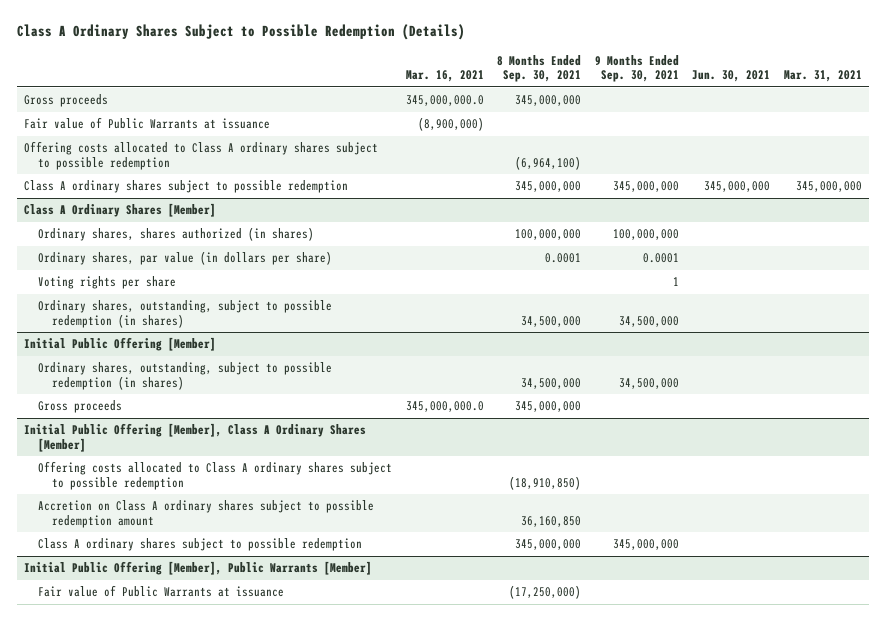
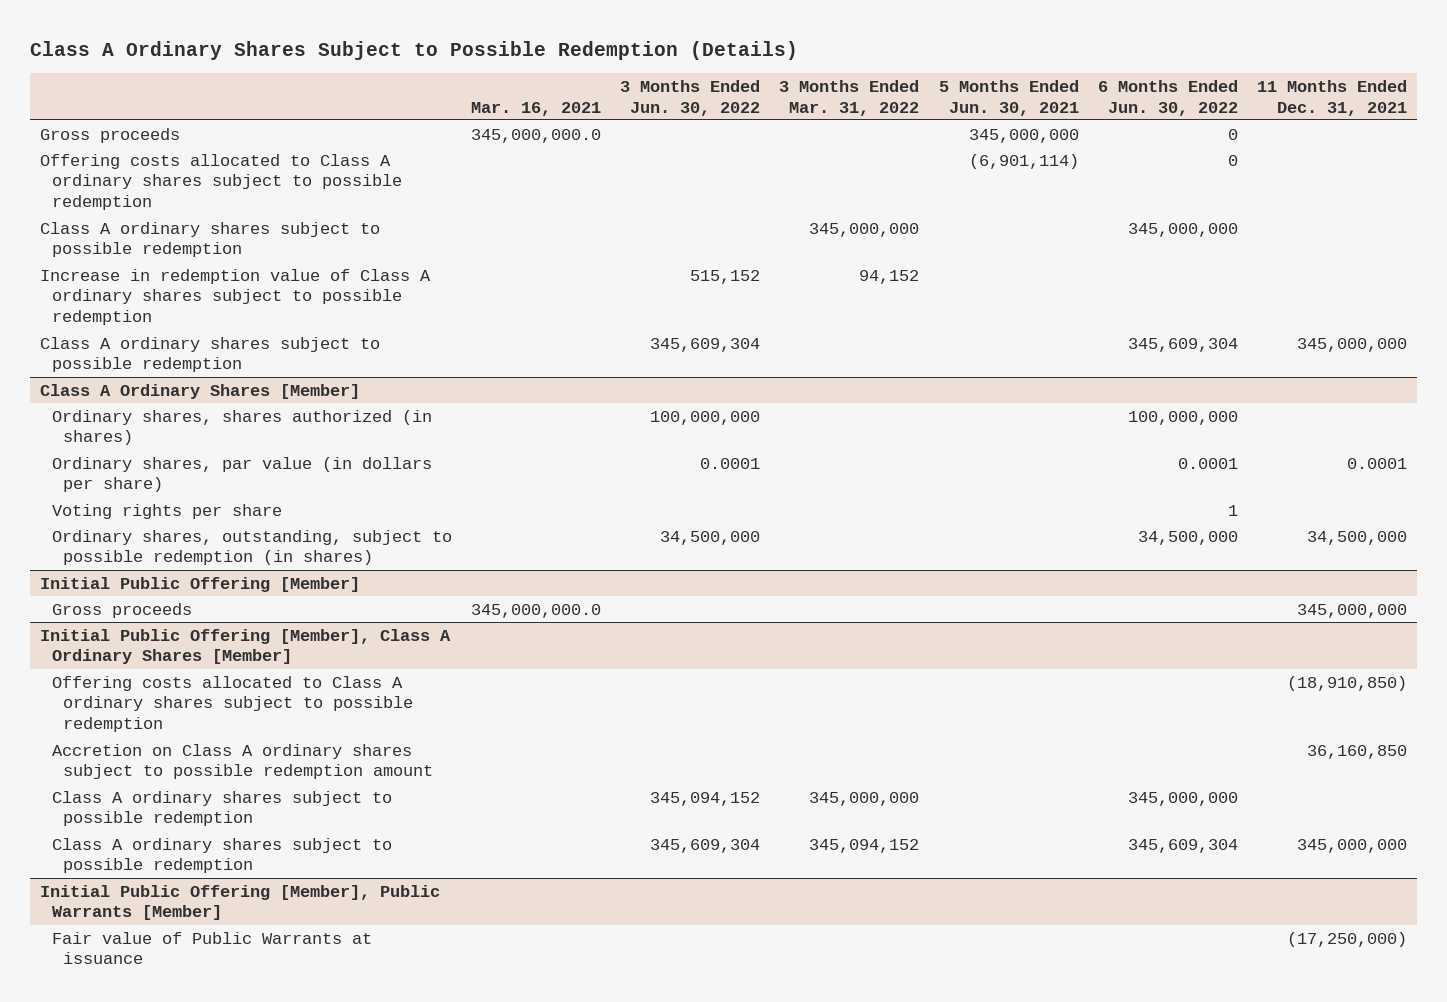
- | Mar. 16, 2021 | 8 Months Ended Sep. 30, 2021 | 9 Months Ended Sep. 30, 2021 | Jun. 30, 2021 | Mar. 31, 2021
+ | Mar. 16, 2021 | 3 Months Ended Jun. 30, 2022 | 3 Months Ended Mar. 31, 2022 | 5 Months Ended Jun. 30, 2021 | 6 Months Ended Jun. 30, 2022 | 11 Months Ended Dec. 31, 2021
- Fair value of Public Warrants at issuance | (8,900,000) | | | |
+ Increase in redemption value of Class A ordinary shares subject to possible redemption | | 515,152 | 94,152 | | |
+ Class A ordinary shares subject to possible redemption | | 345,609,304 | | | 345,609,304 | 345,000,000
@ Initial Public Offering [Member]
- Ordinary shares, outstanding, subject to possible redemption (in shares) | | 34,500,000 | 34,500,000 | |
@ Initial Public Offering [Member], Class A Ordinary Shares [Member]
+ Class A ordinary shares subject to possible redemption | | 345,609,304 | 345,094,152 | | 345,609,304 | 345,000,000

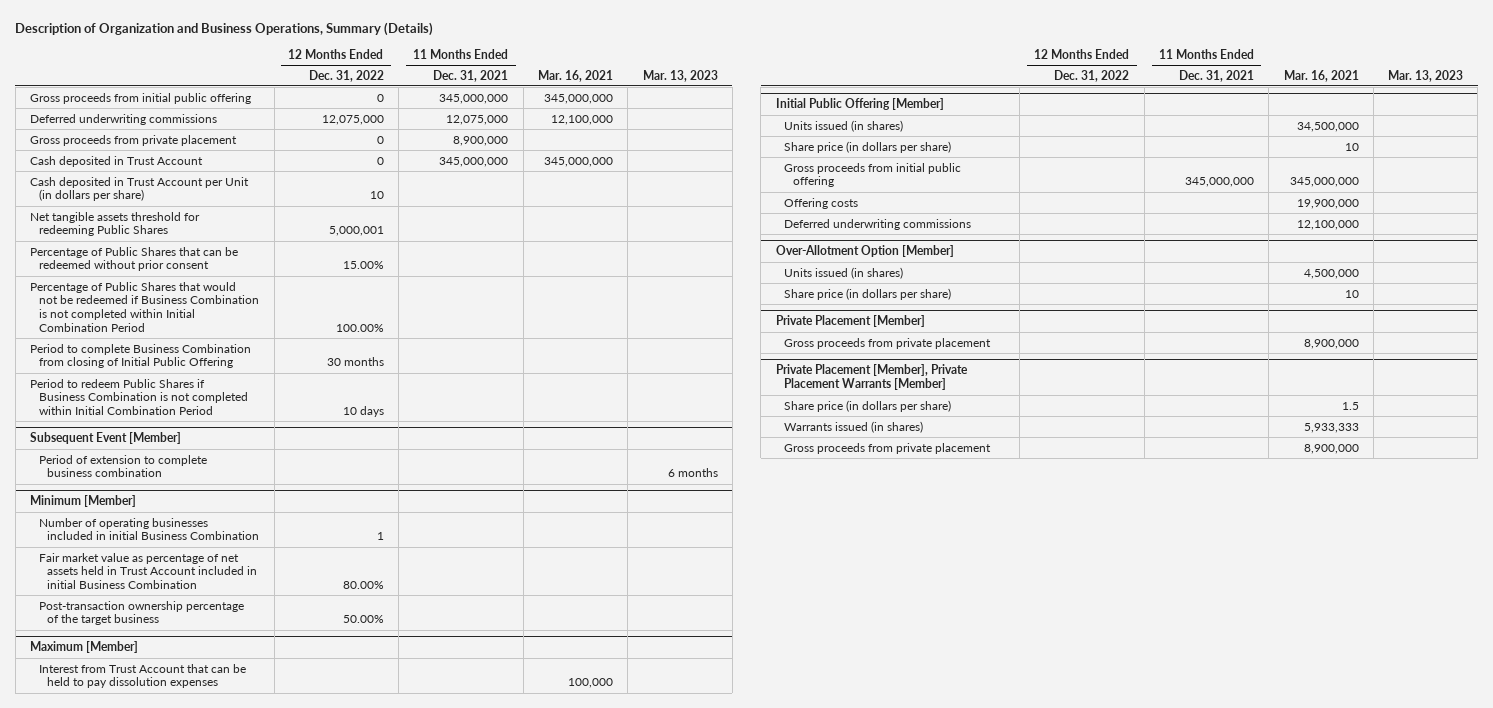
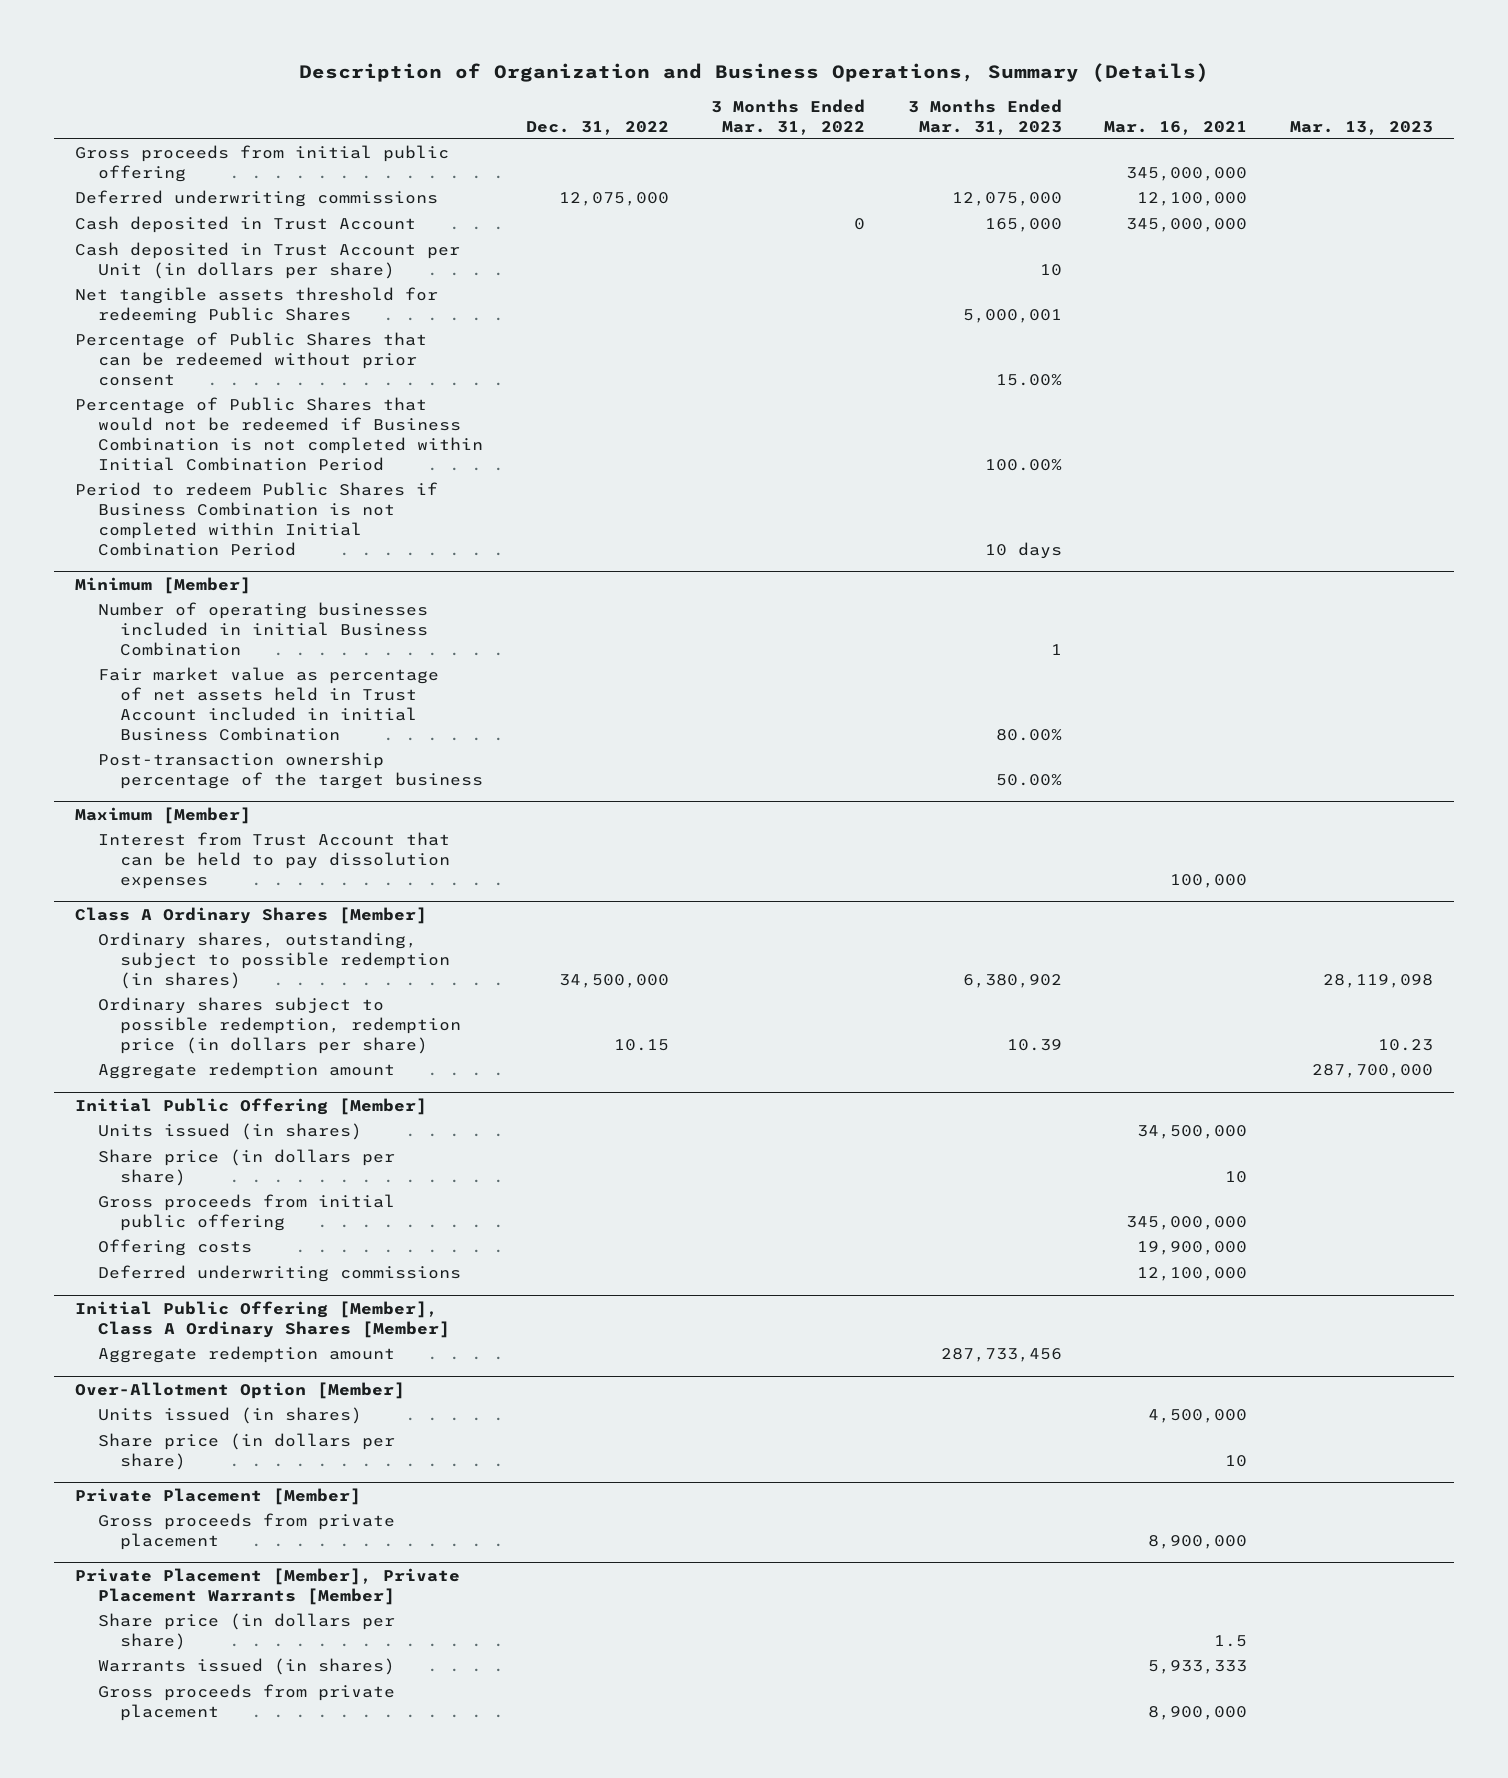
- | 12 Months Ended Dec. 31, 2022 | 11 Months Ended Dec. 31, 2021 | Mar. 16, 2021 | Mar. 13, 2023
+ | Dec. 31, 2022 | 3 Months Ended Mar. 31, 2022 | 3 Months Ended Mar. 31, 2023 | Mar. 16, 2021 | Mar. 13, 2023
- Gross proceeds from private placement | 0 | 8,900,000 | |
- Period to complete Business Combination from closing of Initial Public Offering | 30 months | | |
- Subsequent Event [Member]
- Period of extension to complete business combination | | | | 6 months
+ Class A Ordinary Shares [Member]
+ Ordinary shares, outstanding, subject to possible redemption (in shares) | 34,500,000 | | 6,380,902 | | 28,119,098
+ Ordinary shares subject to possible redemption, redemption price (in dollars per share) | 10.15 | | 10.39 | | 10.23
+ Aggregate redemption amount | | | | | 287,700,000
+ Initial Public Offering [Member], Class A Ordinary Shares [Member]
+ Aggregate redemption amount | | | 287,733,456 | |

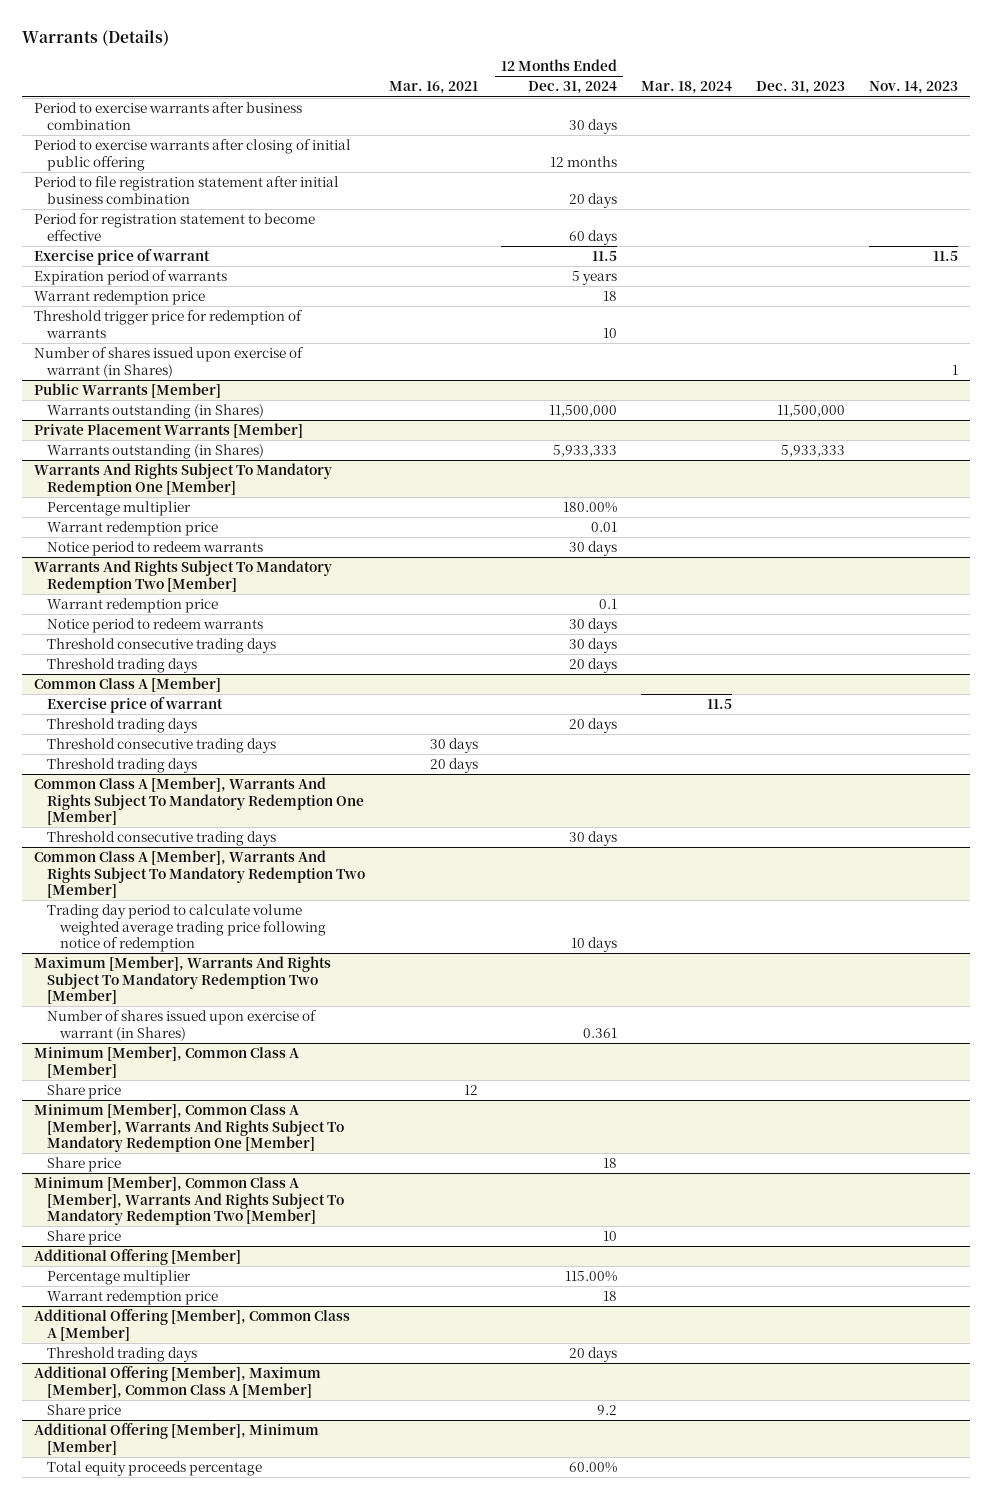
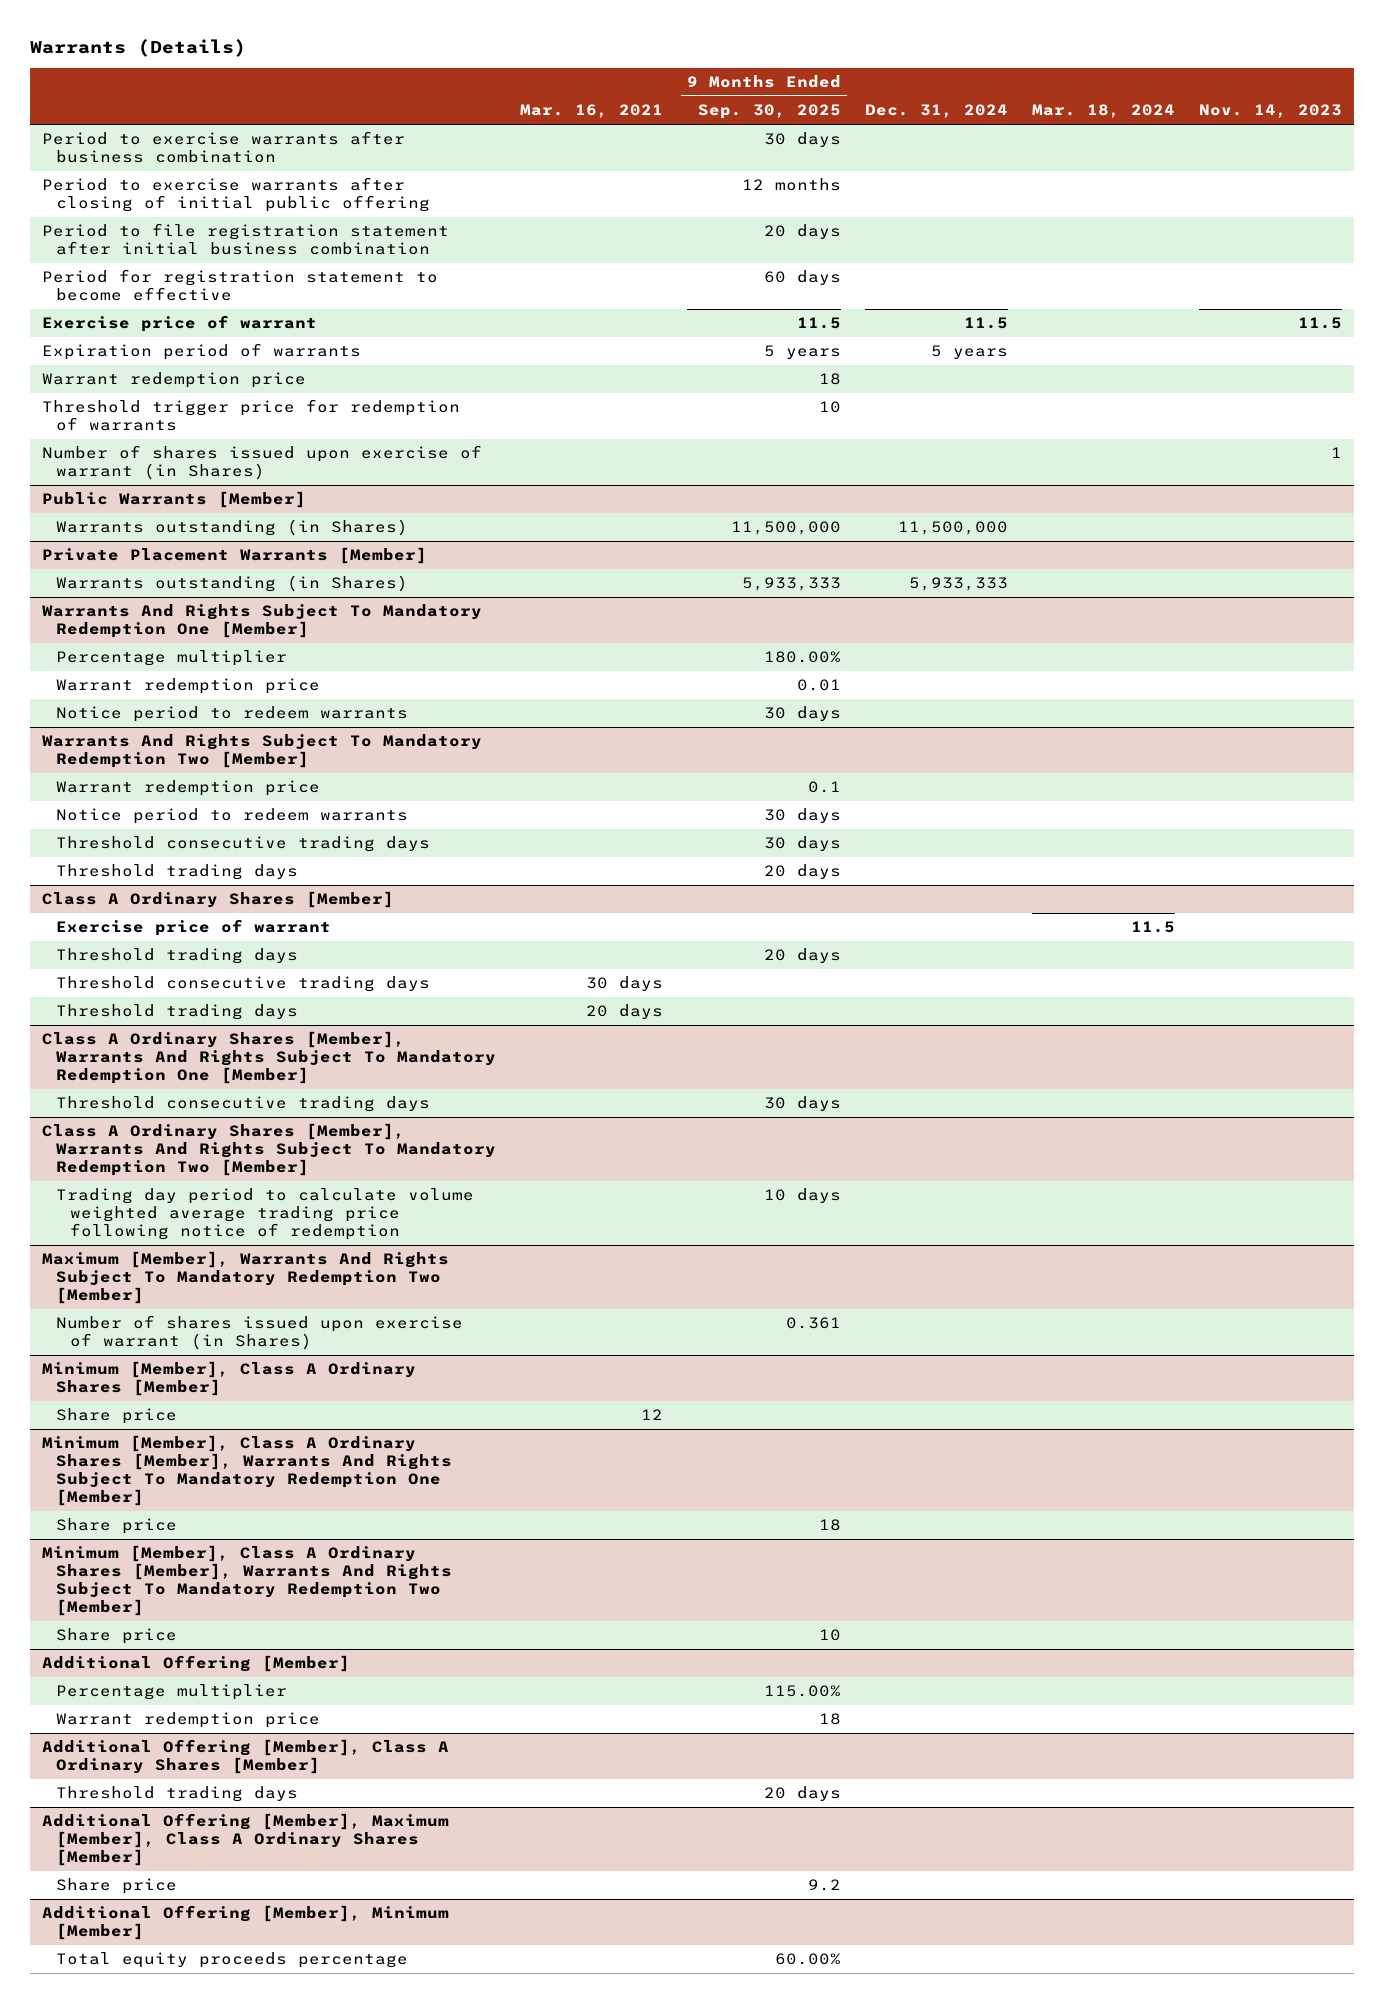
- | Mar. 16, 2021 | 12 Months Ended Dec. 31, 2024 | Mar. 18, 2024 | Dec. 31, 2023 | Nov. 14, 2023
+ | Mar. 16, 2021 | 9 Months Ended Sep. 30, 2025 | Dec. 31, 2024 | Mar. 18, 2024 | Nov. 14, 2023
- Common Class A [Member]
+ Class A Ordinary Shares [Member]
- Common Class A [Member], Warrants And Rights Subject To Mandatory Redemption One [Member]
+ Class A Ordinary Shares [Member], Warrants And Rights Subject To Mandatory Redemption One [Member]
- Common Class A [Member], Warrants And Rights Subject To Mandatory Redemption Two [Member]
+ Class A Ordinary Shares [Member], Warrants And Rights Subject To Mandatory Redemption Two [Member]
- Minimum [Member], Common Class A [Member]
+ Minimum [Member], Class A Ordinary Shares [Member]
- Minimum [Member], Common Class A [Member], Warrants And Rights Subject To Mandatory Redemption One [Member]
+ Minimum [Member], Class A Ordinary Shares [Member], Warrants And Rights Subject To Mandatory Redemption One [Member]
- Minimum [Member], Common Class A [Member], Warrants And Rights Subject To Mandatory Redemption Two [Member]
+ Minimum [Member], Class A Ordinary Shares [Member], Warrants And Rights Subject To Mandatory Redemption Two [Member]
- Additional Offering [Member], Common Class A [Member]
+ Additional Offering [Member], Class A Ordinary Shares [Member]
- Additional Offering [Member], Maximum [Member], Common Class A [Member]
+ Additional Offering [Member], Maximum [Member], Class A Ordinary Shares [Member]

